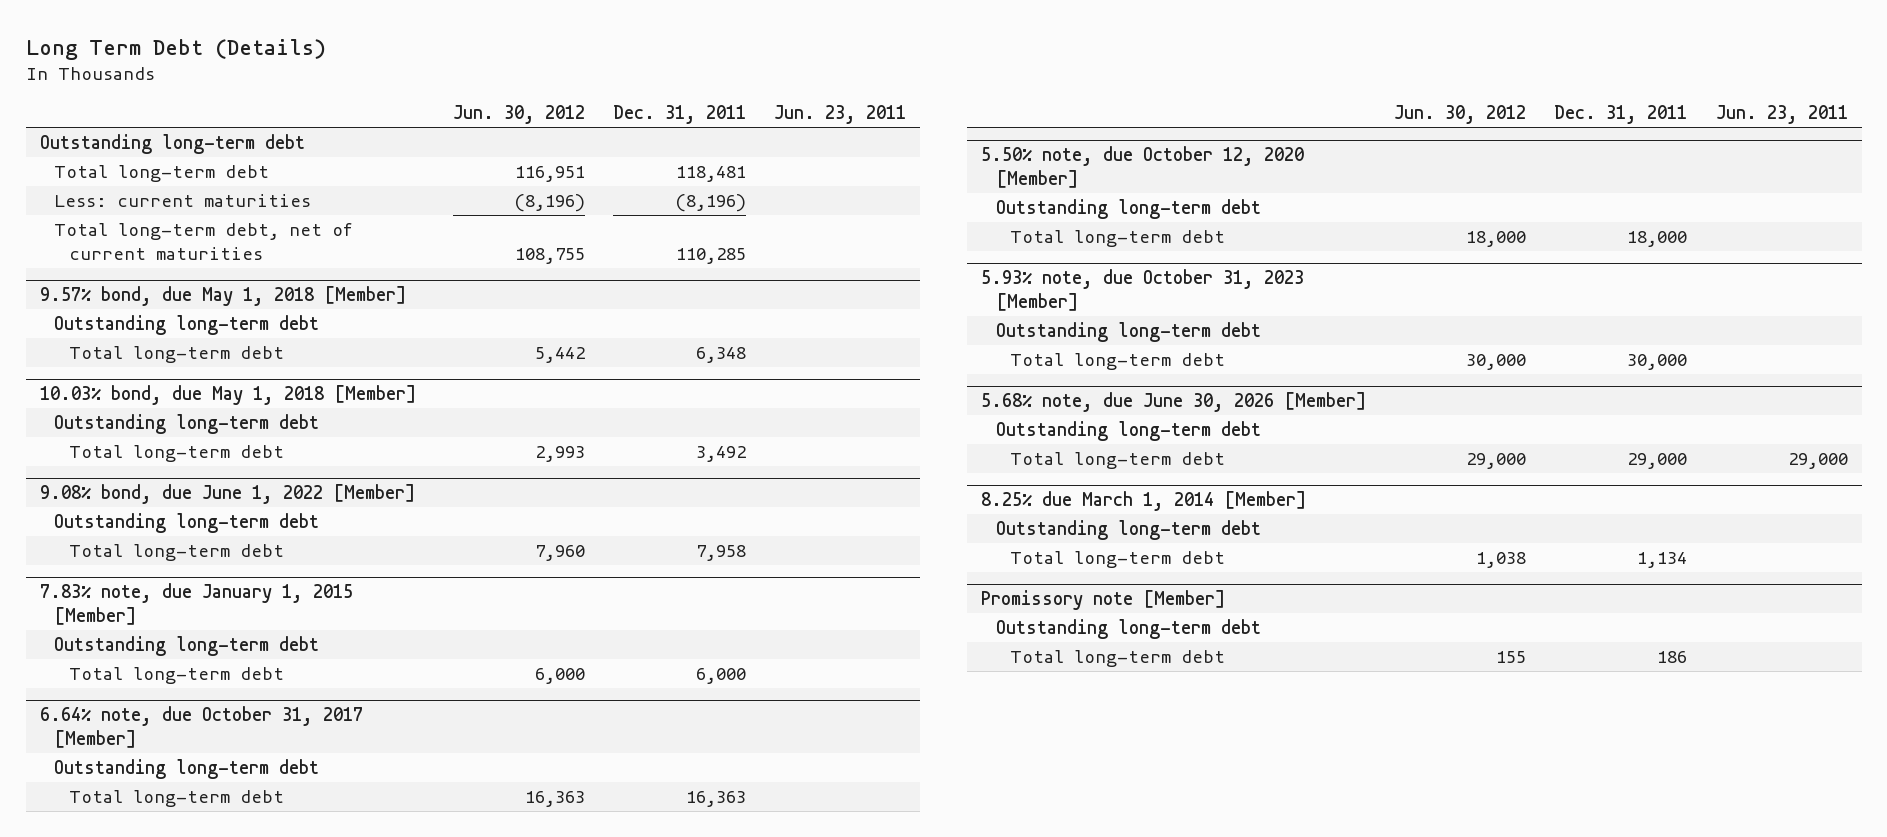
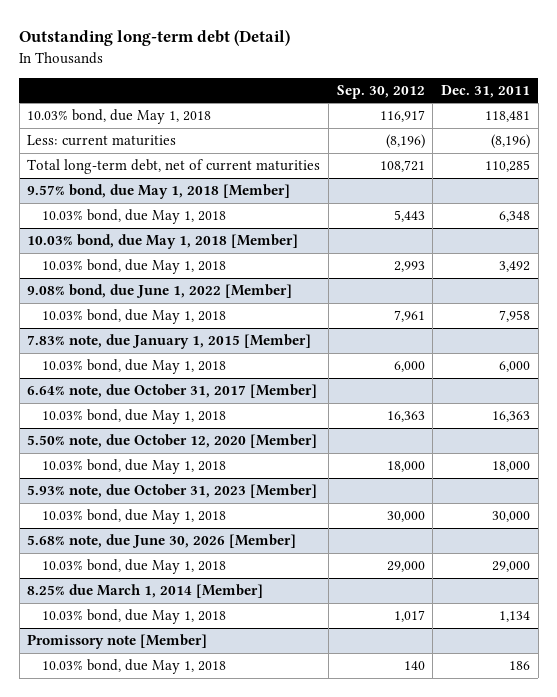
- Long Term Debt (Details)
+ Outstanding long-term debt (Detail)
- | Jun. 30, 2012 | Dec. 31, 2011 | Jun. 23, 2011
+ | Sep. 30, 2012 | Dec. 31, 2011
- Outstanding long-term debt
- Total long-term debt | 116,951 | 118,481 |
+ 10.03% bond, due May 1, 2018 | 116,917 | 118,481
@ 9.57% bond, due May 1, 2018 [Member]
- Outstanding long-term debt
- Total long-term debt | 5,442 | 6,348 |
+ 10.03% bond, due May 1, 2018 | 5,443 | 6,348
@ 10.03% bond, due May 1, 2018 [Member]
- Outstanding long-term debt
- Total long-term debt | 2,993 | 3,492 |
+ 10.03% bond, due May 1, 2018 | 2,993 | 3,492
@ 9.08% bond, due June 1, 2022 [Member]
- Outstanding long-term debt
- Total long-term debt | 7,960 | 7,958 |
+ 10.03% bond, due May 1, 2018 | 7,961 | 7,958
@ 7.83% note, due January 1, 2015 [Member]
- Outstanding long-term debt
- Total long-term debt | 6,000 | 6,000 |
+ 10.03% bond, due May 1, 2018 | 6,000 | 6,000
@ 6.64% note, due October 31, 2017 [Member]
- Outstanding long-term debt
- Total long-term debt | 16,363 | 16,363 |
+ 10.03% bond, due May 1, 2018 | 16,363 | 16,363
@ 5.50% note, due October 12, 2020 [Member]
- Outstanding long-term debt
- Total long-term debt | 18,000 | 18,000 |
+ 10.03% bond, due May 1, 2018 | 18,000 | 18,000
@ 5.93% note, due October 31, 2023 [Member]
- Outstanding long-term debt
- Total long-term debt | 30,000 | 30,000 |
+ 10.03% bond, due May 1, 2018 | 30,000 | 30,000
@ 5.68% note, due June 30, 2026 [Member]
- Outstanding long-term debt
- Total long-term debt | 29,000 | 29,000 | 29,000
+ 10.03% bond, due May 1, 2018 | 29,000 | 29,000
@ 8.25% due March 1, 2014 [Member]
- Outstanding long-term debt
- Total long-term debt | 1,038 | 1,134 |
+ 10.03% bond, due May 1, 2018 | 1,017 | 1,134
@ Promissory note [Member]
- Outstanding long-term debt
- Total long-term debt | 155 | 186 |
+ 10.03% bond, due May 1, 2018 | 140 | 186

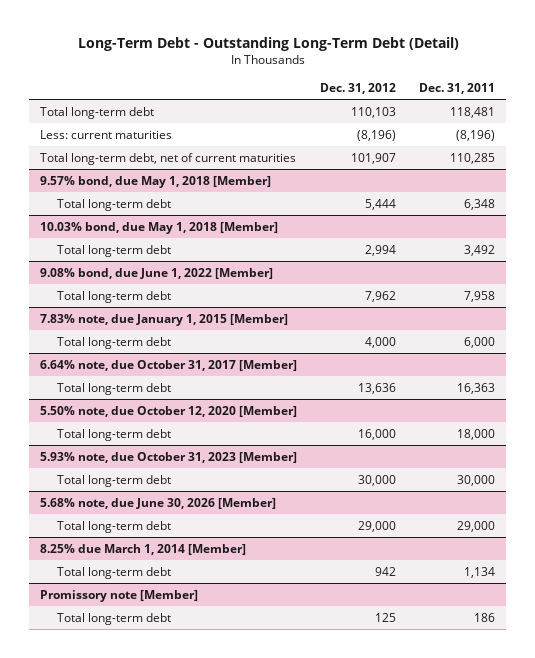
- Outstanding long-term debt (Detail)
+ Long-Term Debt - Outstanding Long-Term Debt (Detail)
- | Sep. 30, 2012 | Dec. 31, 2011
+ | Dec. 31, 2012 | Dec. 31, 2011
- 10.03% bond, due May 1, 2018 | 116,917 | 118,481
+ Total long-term debt | 110,103 | 118,481
@ 9.57% bond, due May 1, 2018 [Member]
- 10.03% bond, due May 1, 2018 | 5,443 | 6,348
+ Total long-term debt | 5,444 | 6,348
@ 10.03% bond, due May 1, 2018 [Member]
- 10.03% bond, due May 1, 2018 | 2,993 | 3,492
+ Total long-term debt | 2,994 | 3,492
@ 9.08% bond, due June 1, 2022 [Member]
- 10.03% bond, due May 1, 2018 | 7,961 | 7,958
+ Total long-term debt | 7,962 | 7,958
@ 7.83% note, due January 1, 2015 [Member]
- 10.03% bond, due May 1, 2018 | 6,000 | 6,000
+ Total long-term debt | 4,000 | 6,000
@ 6.64% note, due October 31, 2017 [Member]
- 10.03% bond, due May 1, 2018 | 16,363 | 16,363
+ Total long-term debt | 13,636 | 16,363
@ 5.50% note, due October 12, 2020 [Member]
- 10.03% bond, due May 1, 2018 | 18,000 | 18,000
+ Total long-term debt | 16,000 | 18,000
@ 5.93% note, due October 31, 2023 [Member]
- 10.03% bond, due May 1, 2018 | 30,000 | 30,000
+ Total long-term debt | 30,000 | 30,000
@ 5.68% note, due June 30, 2026 [Member]
- 10.03% bond, due May 1, 2018 | 29,000 | 29,000
+ Total long-term debt | 29,000 | 29,000
@ 8.25% due March 1, 2014 [Member]
- 10.03% bond, due May 1, 2018 | 1,017 | 1,134
+ Total long-term debt | 942 | 1,134
@ Promissory note [Member]
- 10.03% bond, due May 1, 2018 | 140 | 186
+ Total long-term debt | 125 | 186

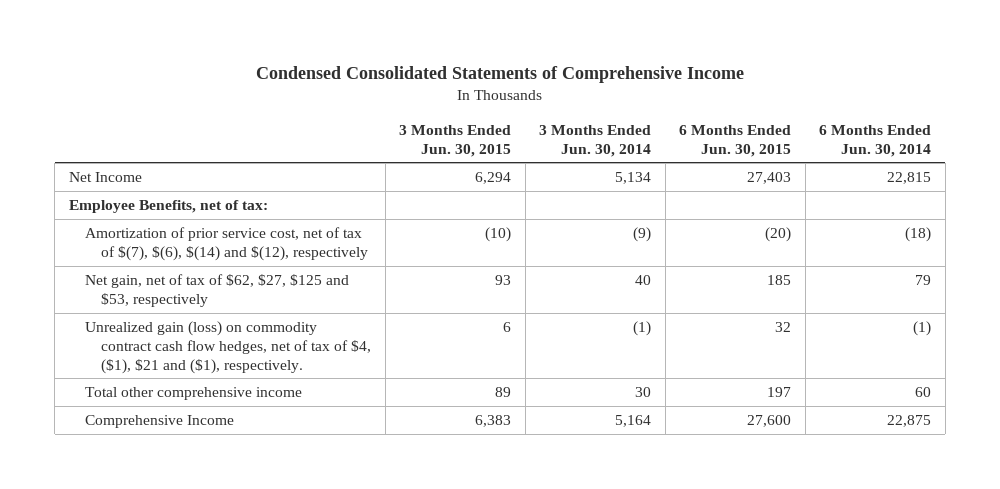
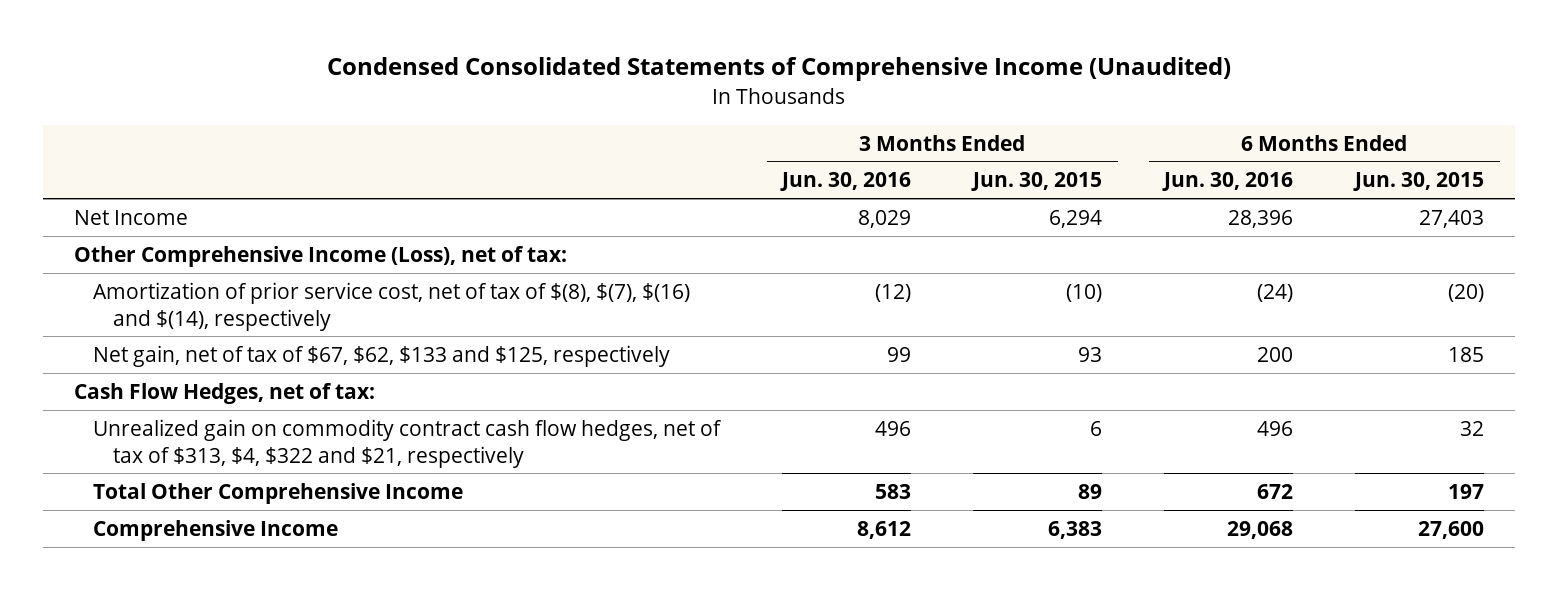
- Condensed Consolidated Statements of Comprehensive Income
+ Condensed Consolidated Statements of Comprehensive Income (Unaudited)
- | 3 Months Ended Jun. 30, 2015 | 3 Months Ended Jun. 30, 2014 | 6 Months Ended Jun. 30, 2015 | 6 Months Ended Jun. 30, 2014
+ | 3 Months Ended Jun. 30, 2016 | 3 Months Ended Jun. 30, 2015 | 6 Months Ended Jun. 30, 2016 | 6 Months Ended Jun. 30, 2015
- Employee Benefits, net of tax:
- Amortization of prior service cost, net of tax of $(7), $(6), $(14) and $(12), respectively | (10) | (9) | (20) | (18)
- Net gain, net of tax of $62, $27, $125 and $53, respectively | 93 | 40 | 185 | 79
- Unrealized gain (loss) on commodity contract cash flow hedges, net of tax of $4, ($1), $21 and ($1), respectively. | 6 | (1) | 32 | (1)
- Total other comprehensive income | 89 | 30 | 197 | 60
+ Other Comprehensive Income (Loss), net of tax:
+ Amortization of prior service cost, net of tax of $(8), $(7), $(16) and $(14), respectively | (12) | (10) | (24) | (20)
+ Net gain, net of tax of $67, $62, $133 and $125, respectively | 99 | 93 | 200 | 185
+ Cash Flow Hedges, net of tax:
+ Unrealized gain on commodity contract cash flow hedges, net of tax of $313, $4, $322 and $21, respectively | 496 | 6 | 496 | 32
+ Total Other Comprehensive Income | 583 | 89 | 672 | 197

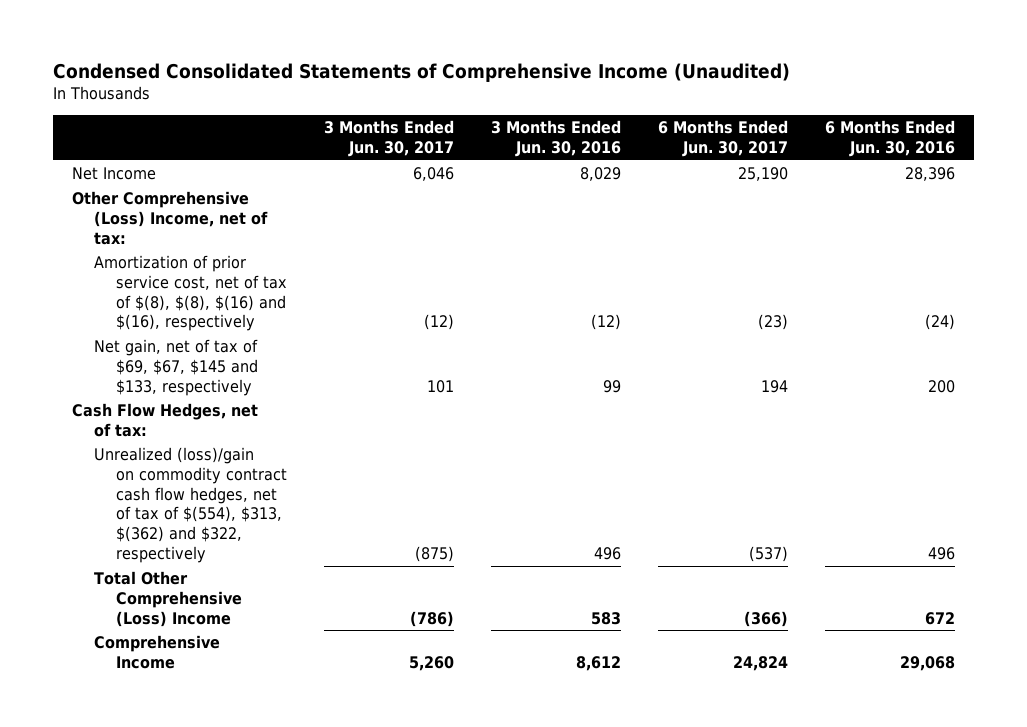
- | 3 Months Ended Jun. 30, 2016 | 3 Months Ended Jun. 30, 2015 | 6 Months Ended Jun. 30, 2016 | 6 Months Ended Jun. 30, 2015
+ | 3 Months Ended Jun. 30, 2017 | 3 Months Ended Jun. 30, 2016 | 6 Months Ended Jun. 30, 2017 | 6 Months Ended Jun. 30, 2016
- Other Comprehensive Income (Loss), net of tax:
- Amortization of prior service cost, net of tax of $(8), $(7), $(16) and $(14), respectively | (12) | (10) | (24) | (20)
- Net gain, net of tax of $67, $62, $133 and $125, respectively | 99 | 93 | 200 | 185
+ Other Comprehensive (Loss) Income, net of tax:
+ Amortization of prior service cost, net of tax of $(8), $(8), $(16) and $(16), respectively | (12) | (12) | (23) | (24)
+ Net gain, net of tax of $69, $67, $145 and $133, respectively | 101 | 99 | 194 | 200
- Unrealized gain on commodity contract cash flow hedges, net of tax of $313, $4, $322 and $21, respectively | 496 | 6 | 496 | 32
- Total Other Comprehensive Income | 583 | 89 | 672 | 197
+ Unrealized (loss)/gain on commodity contract cash flow hedges, net of tax of $(554), $313, $(362) and $322, respectively | (875) | 496 | (537) | 496
+ Total Other Comprehensive (Loss) Income | (786) | 583 | (366) | 672

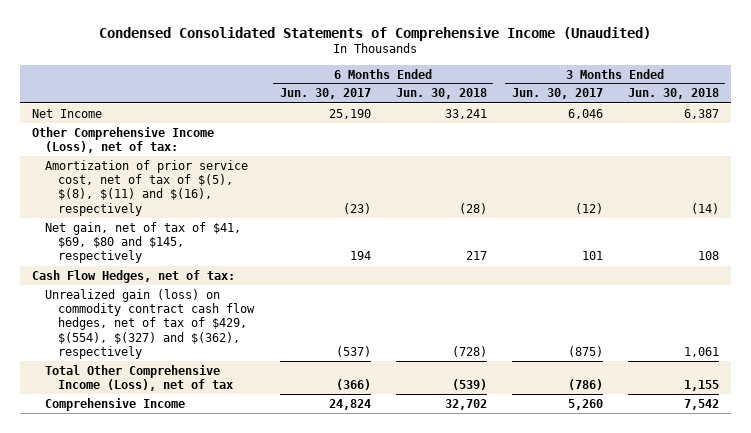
- | 3 Months Ended Jun. 30, 2017 | 3 Months Ended Jun. 30, 2016 | 6 Months Ended Jun. 30, 2017 | 6 Months Ended Jun. 30, 2016
+ | 6 Months Ended Jun. 30, 2017 | 6 Months Ended Jun. 30, 2018 | 3 Months Ended Jun. 30, 2017 | 3 Months Ended Jun. 30, 2018
- Other Comprehensive (Loss) Income, net of tax:
- Amortization of prior service cost, net of tax of $(8), $(8), $(16) and $(16), respectively | (12) | (12) | (23) | (24)
- Net gain, net of tax of $69, $67, $145 and $133, respectively | 101 | 99 | 194 | 200
+ Other Comprehensive Income (Loss), net of tax:
+ Amortization of prior service cost, net of tax of $(5), $(8), $(11) and $(16), respectively | (23) | (28) | (12) | (14)
+ Net gain, net of tax of $41, $69, $80 and $145, respectively | 194 | 217 | 101 | 108
- Unrealized (loss)/gain on commodity contract cash flow hedges, net of tax of $(554), $313, $(362) and $322, respectively | (875) | 496 | (537) | 496
- Total Other Comprehensive (Loss) Income | (786) | 583 | (366) | 672
+ Unrealized gain (loss) on commodity contract cash flow hedges, net of tax of $429, $(554), $(327) and $(362), respectively | (537) | (728) | (875) | 1,061
+ Total Other Comprehensive Income (Loss), net of tax | (366) | (539) | (786) | 1,155

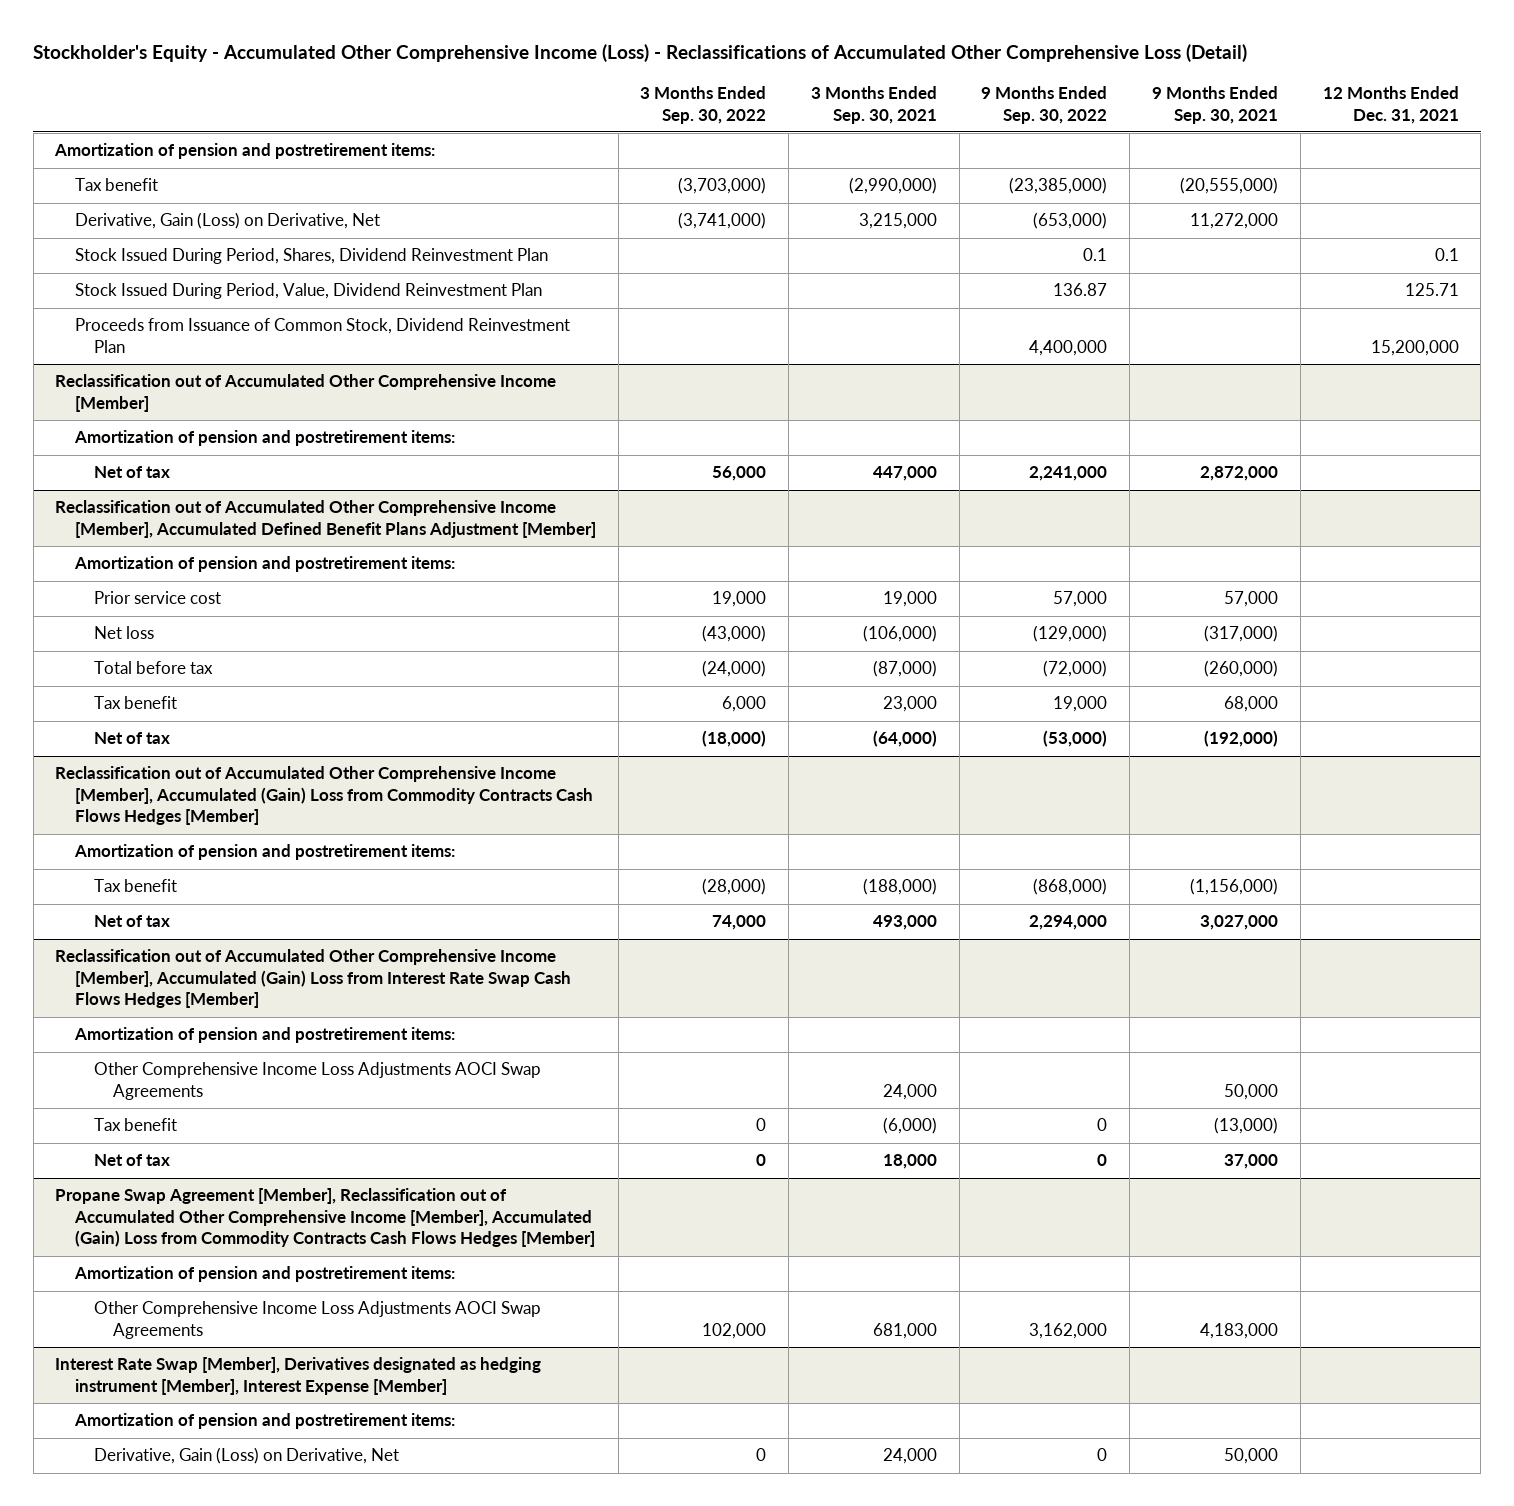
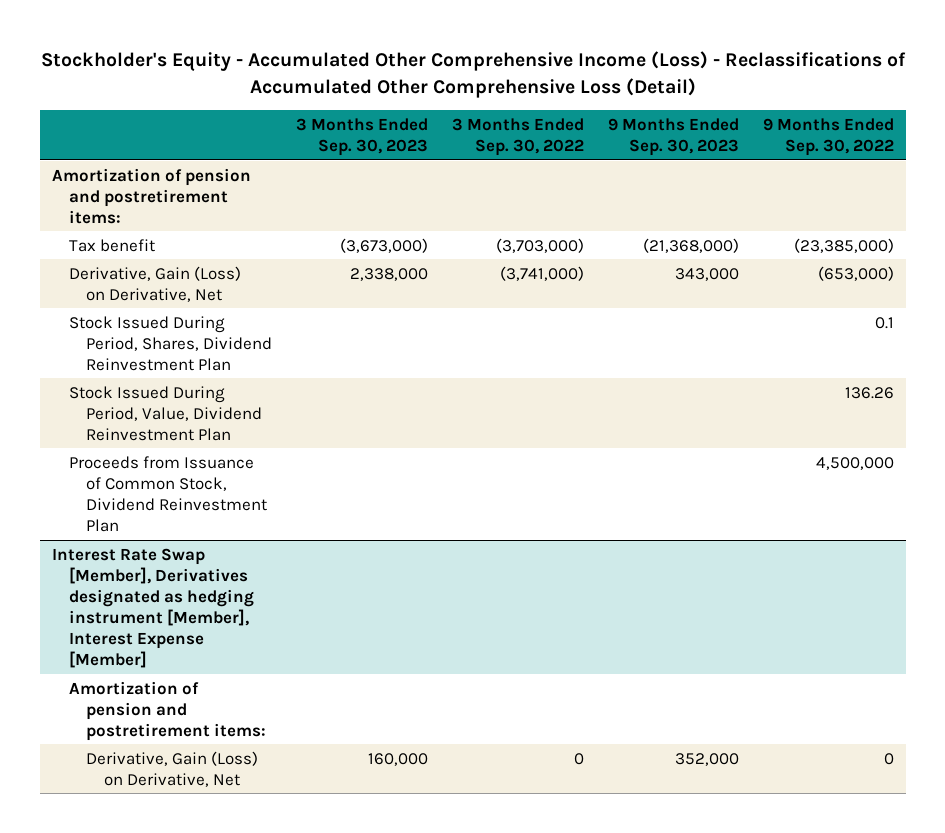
- | 3 Months Ended Sep. 30, 2022 | 3 Months Ended Sep. 30, 2021 | 9 Months Ended Sep. 30, 2022 | 9 Months Ended Sep. 30, 2021 | 12 Months Ended Dec. 31, 2021
+ | 3 Months Ended Sep. 30, 2023 | 3 Months Ended Sep. 30, 2022 | 9 Months Ended Sep. 30, 2023 | 9 Months Ended Sep. 30, 2022
- Stock Issued During Period, Value, Dividend Reinvestment Plan | | | 136.87 | | 125.71
- Proceeds from Issuance of Common Stock, Dividend Reinvestment Plan | | | 4,400,000 | | 15,200,000
- Reclassification out of Accumulated Other Comprehensive Income [Member]
- Amortization of pension and postretirement items:
- Net of tax | 56,000 | 447,000 | 2,241,000 | 2,872,000 |
- Reclassification out of Accumulated Other Comprehensive Income [Member], Accumulated Defined Benefit Plans Adjustment [Member]
- Amortization of pension and postretirement items:
- Prior service cost | 19,000 | 19,000 | 57,000 | 57,000 |
- Net loss | (43,000) | (106,000) | (129,000) | (317,000) |
- Total before tax | (24,000) | (87,000) | (72,000) | (260,000) |
- Tax benefit | 6,000 | 23,000 | 19,000 | 68,000 |
- Net of tax | (18,000) | (64,000) | (53,000) | (192,000) |
- Reclassification out of Accumulated Other Comprehensive Income [Member], Accumulated (Gain) Loss from Commodity Contracts Cash Flows Hedges [Member]
- Amortization of pension and postretirement items:
- Tax benefit | (28,000) | (188,000) | (868,000) | (1,156,000) |
- Net of tax | 74,000 | 493,000 | 2,294,000 | 3,027,000 |
- Reclassification out of Accumulated Other Comprehensive Income [Member], Accumulated (Gain) Loss from Interest Rate Swap Cash Flows Hedges [Member]
- Amortization of pension and postretirement items:
- Other Comprehensive Income Loss Adjustments AOCI Swap Agreements | | 24,000 | | 50,000 |
- Tax benefit | 0 | (6,000) | 0 | (13,000) |
- Net of tax | 0 | 18,000 | 0 | 37,000 |
- Propane Swap Agreement [Member], Reclassification out of Accumulated Other Comprehensive Income [Member], Accumulated (Gain) Loss from Commodity Contracts Cash Flows Hedges [Member]
- Amortization of pension and postretirement items:
- Other Comprehensive Income Loss Adjustments AOCI Swap Agreements | 102,000 | 681,000 | 3,162,000 | 4,183,000 |
+ Stock Issued During Period, Value, Dividend Reinvestment Plan | | | | 136.26
+ Proceeds from Issuance of Common Stock, Dividend Reinvestment Plan | | | | 4,500,000

